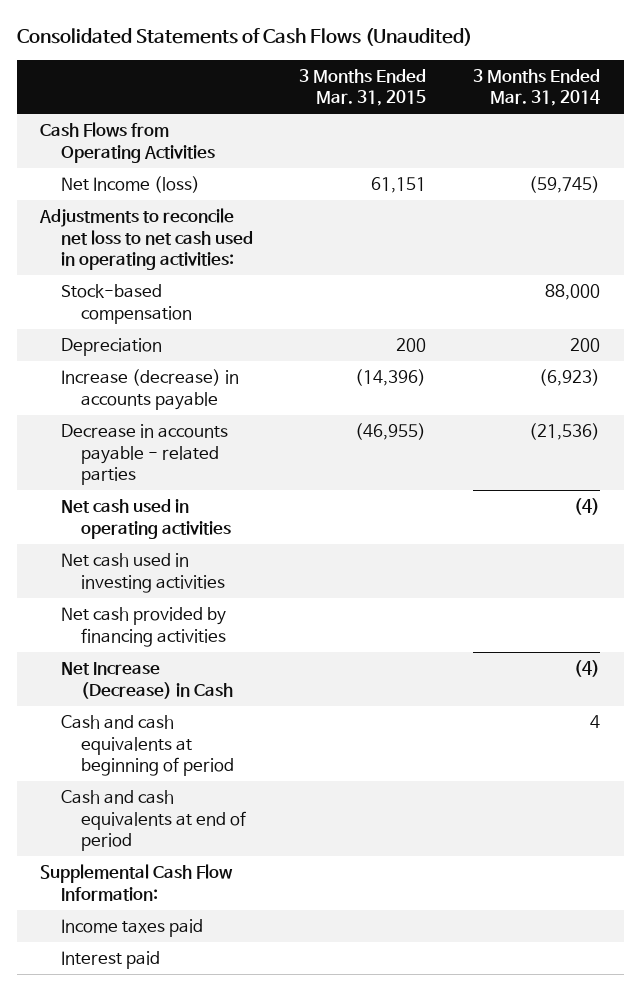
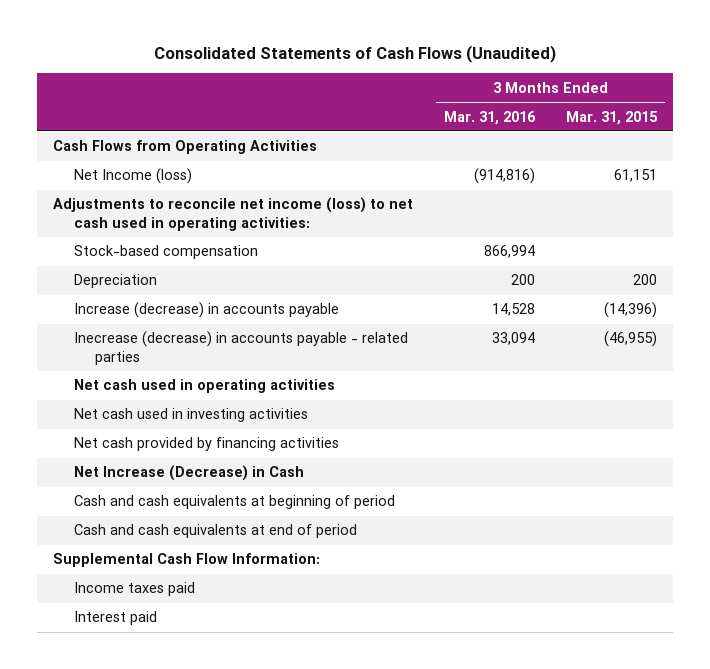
- | 3 Months Ended Mar. 31, 2015 | 3 Months Ended Mar. 31, 2014
+ | 3 Months Ended Mar. 31, 2016 | 3 Months Ended Mar. 31, 2015
- Adjustments to reconcile net loss to net cash used in operating activities:
+ Adjustments to reconcile net income (loss) to net cash used in operating activities:
- Decrease in accounts payable - related parties | (46,955) | (21,536)
+ Inecrease (decrease) in accounts payable - related parties | 33,094 | (46,955)

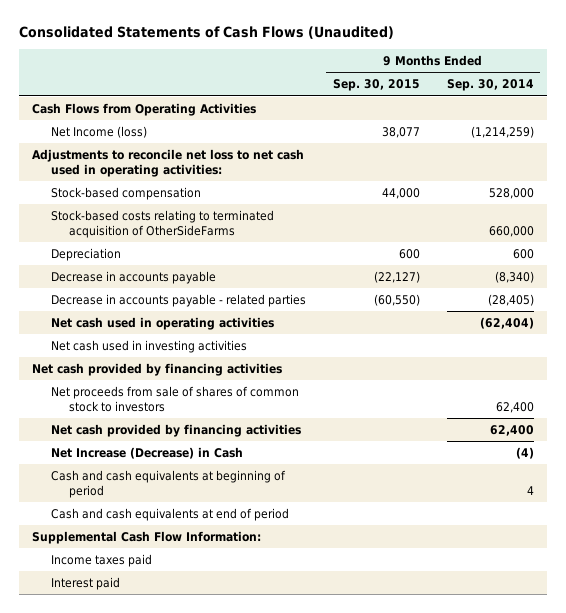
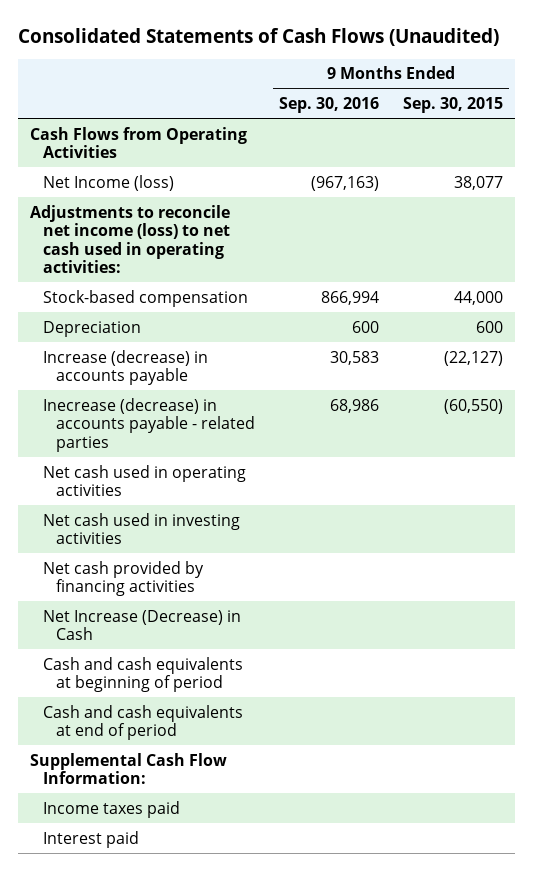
- | 9 Months Ended Sep. 30, 2015 | 9 Months Ended Sep. 30, 2014
+ | 9 Months Ended Sep. 30, 2016 | 9 Months Ended Sep. 30, 2015
- Adjustments to reconcile net loss to net cash used in operating activities:
+ Adjustments to reconcile net income (loss) to net cash used in operating activities:
- Stock-based costs relating to terminated acquisition of OtherSideFarms | | 660,000
- Decrease in accounts payable | (22,127) | (8,340)
- Decrease in accounts payable - related parties | (60,550) | (28,405)
+ Increase (decrease) in accounts payable | 30,583 | (22,127)
+ Inecrease (decrease) in accounts payable - related parties | 68,986 | (60,550)
- Net proceeds from sale of shares of common stock to investors | | 62,400
- Net cash provided by financing activities | | 62,400

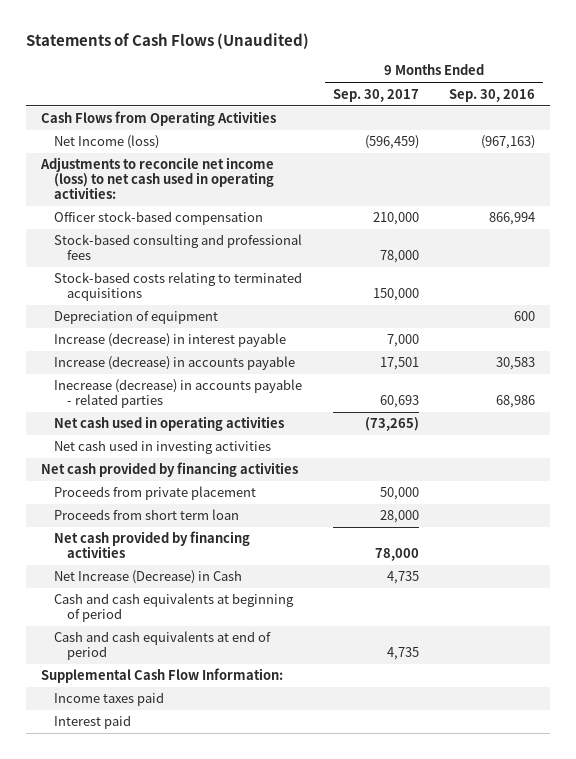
- Consolidated Statements of Cash Flows (Unaudited)
+ Statements of Cash Flows (Unaudited)
- | 9 Months Ended Sep. 30, 2016 | 9 Months Ended Sep. 30, 2015
+ | 9 Months Ended Sep. 30, 2017 | 9 Months Ended Sep. 30, 2016
- Stock-based compensation | 866,994 | 44,000
- Depreciation | 600 | 600
+ Officer stock-based compensation | 210,000 | 866,994
+ Stock-based consulting and professional fees | 78,000 |
+ Stock-based costs relating to terminated acquisitions | 150,000 |
+ Depreciation of equipment | | 600
+ Increase (decrease) in interest payable | 7,000 |
+ Proceeds from private placement | 50,000 |
+ Proceeds from short term loan | 28,000 |
+ Net cash provided by financing activities | 78,000 |

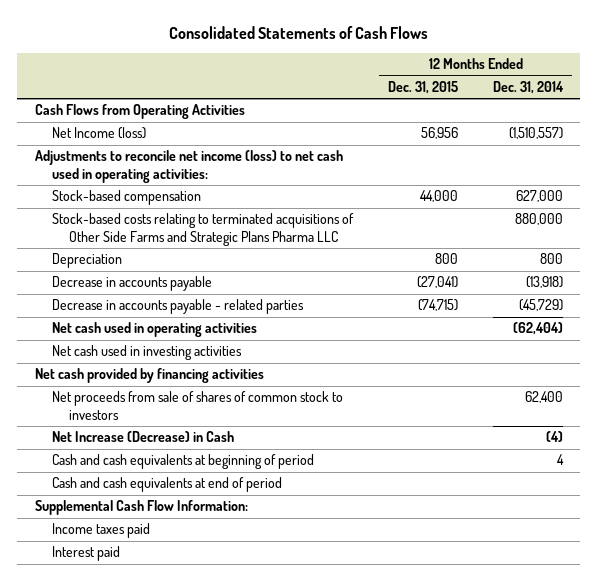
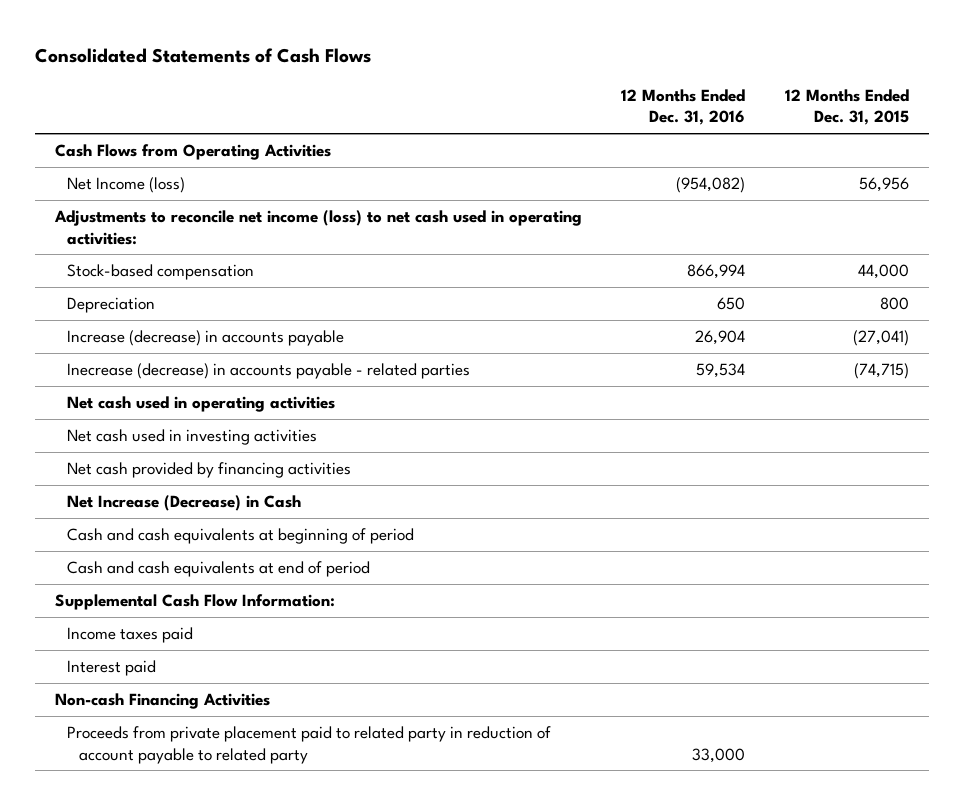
- | 12 Months Ended Dec. 31, 2015 | 12 Months Ended Dec. 31, 2014
+ | 12 Months Ended Dec. 31, 2016 | 12 Months Ended Dec. 31, 2015
- Stock-based costs relating to terminated acquisitions of Other Side Farms and Strategic Plans Pharma LLC | | 880,000
- Decrease in accounts payable | (27,041) | (13,918)
- Decrease in accounts payable - related parties | (74,715) | (45,729)
+ Increase (decrease) in accounts payable | 26,904 | (27,041)
+ Inecrease (decrease) in accounts payable - related parties | 59,534 | (74,715)
- Net proceeds from sale of shares of common stock to investors | | 62,400
+ Non-cash Financing Activities
+ Proceeds from private placement paid to related party in reduction of account payable to related party | 33,000 |

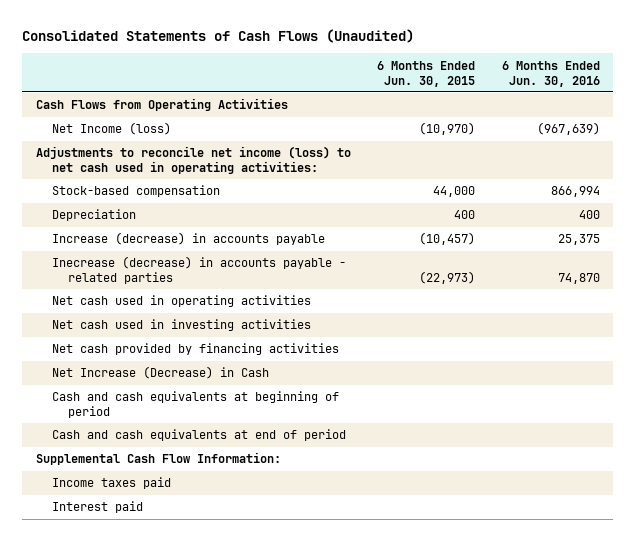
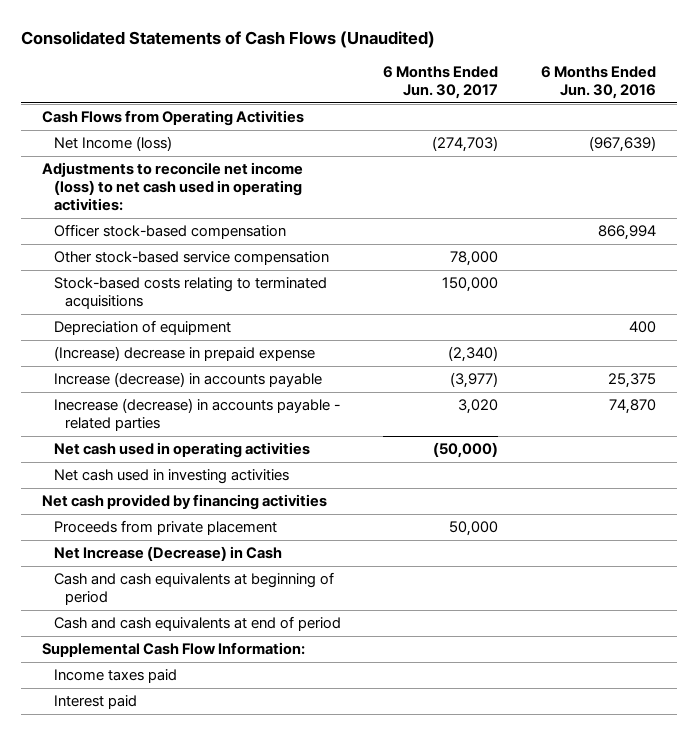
- | 6 Months Ended Jun. 30, 2015 | 6 Months Ended Jun. 30, 2016
+ | 6 Months Ended Jun. 30, 2017 | 6 Months Ended Jun. 30, 2016
- Stock-based compensation | 44,000 | 866,994
- Depreciation | 400 | 400
+ Officer stock-based compensation | | 866,994
+ Other stock-based service compensation | 78,000 |
+ Stock-based costs relating to terminated acquisitions | 150,000 |
+ Depreciation of equipment | | 400
+ (Increase) decrease in prepaid expense | (2,340) |
+ Proceeds from private placement | 50,000 |

